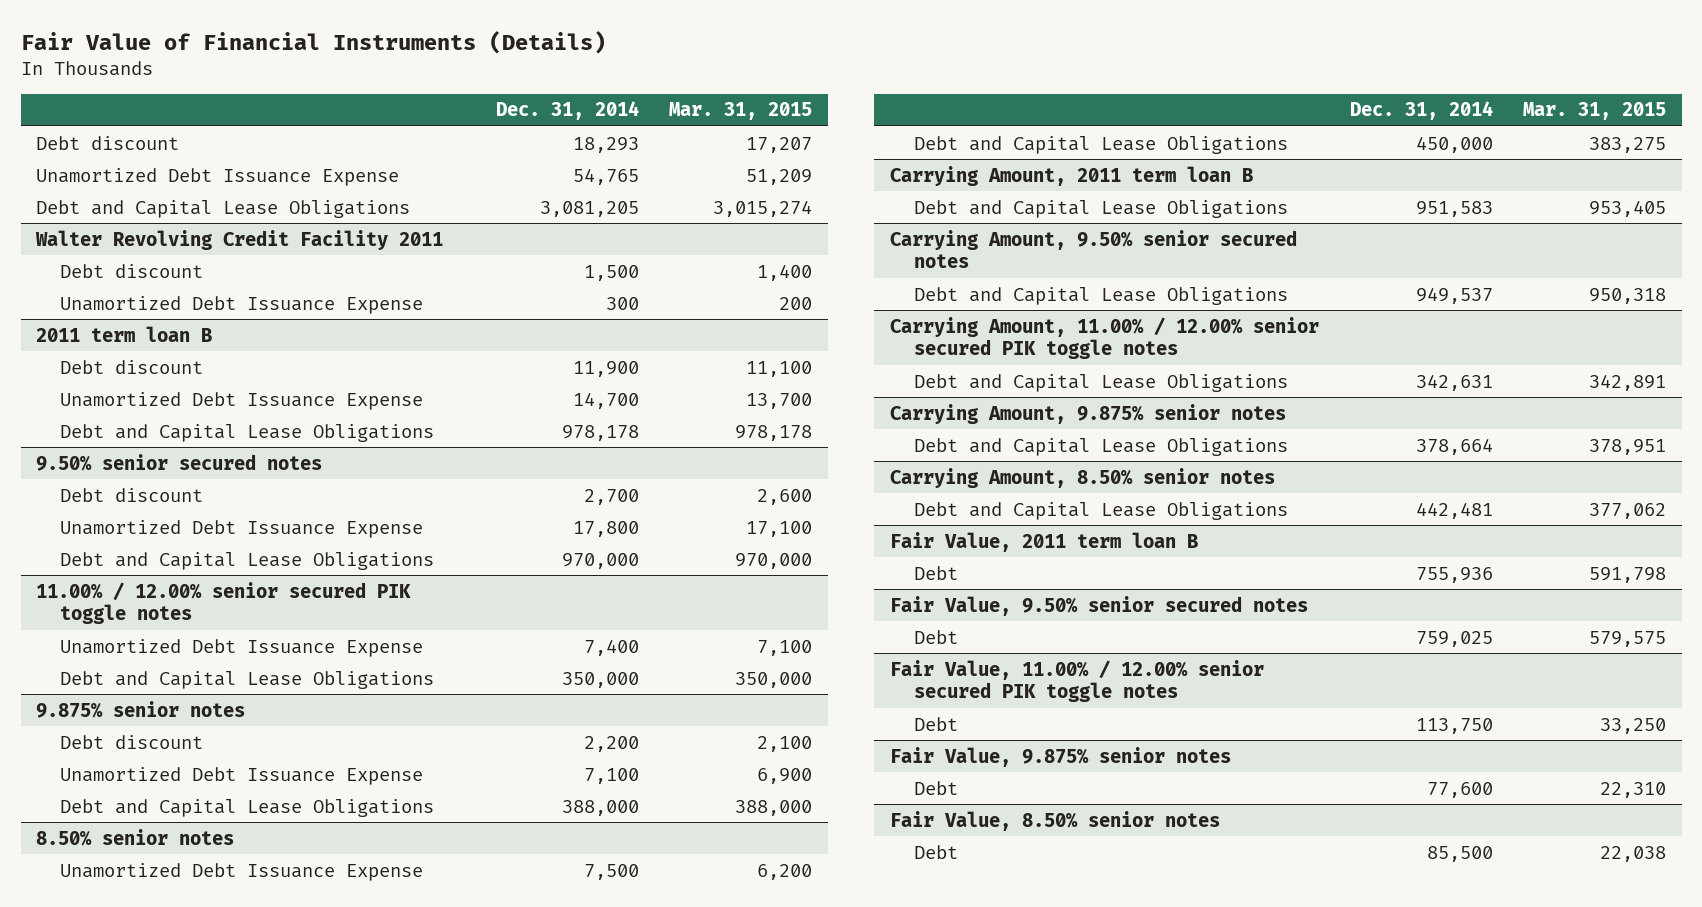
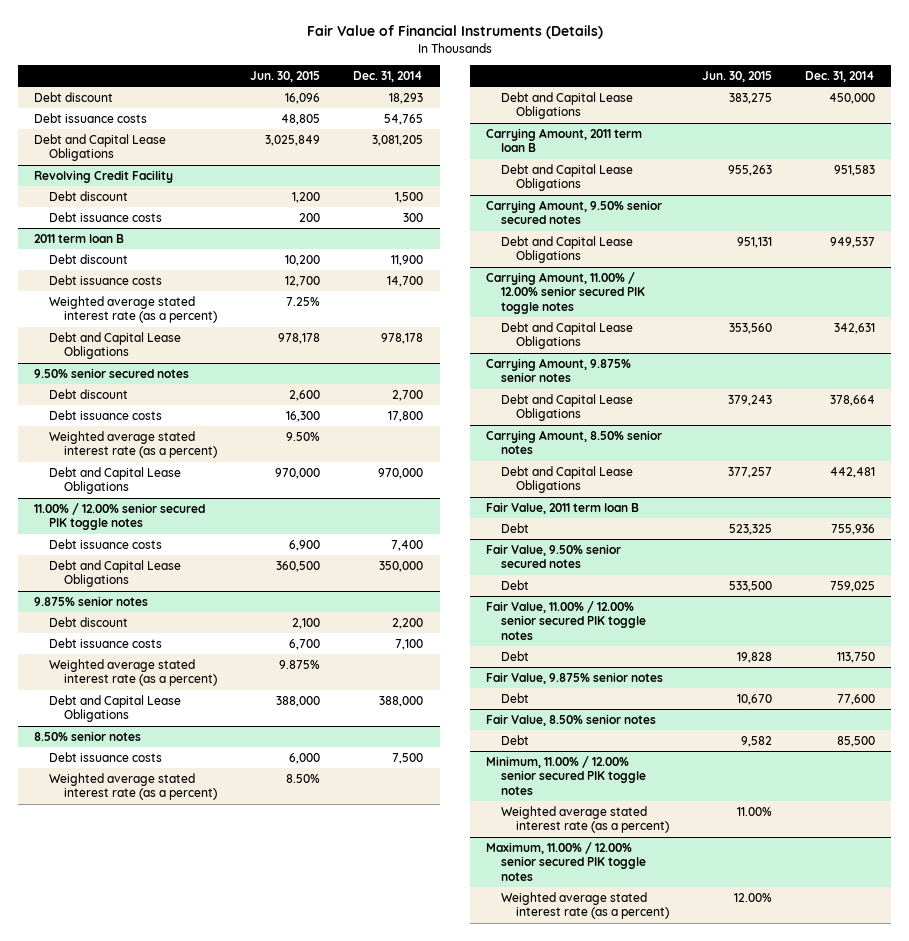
- | Dec. 31, 2014 | Mar. 31, 2015
+ | Jun. 30, 2015 | Dec. 31, 2014
- Unamortized Debt Issuance Expense | 54,765 | 51,209
+ Debt issuance costs | 48,805 | 54,765
- Walter Revolving Credit Facility 2011
+ Revolving Credit Facility
- Unamortized Debt Issuance Expense | 300 | 200
+ Debt issuance costs | 200 | 300
@ 2011 term loan B
- Unamortized Debt Issuance Expense | 14,700 | 13,700
+ Debt issuance costs | 12,700 | 14,700
+ Weighted average stated interest rate (as a percent) | 7.25% |
@ 9.50% senior secured notes
- Unamortized Debt Issuance Expense | 17,800 | 17,100
+ Debt issuance costs | 16,300 | 17,800
+ Weighted average stated interest rate (as a percent) | 9.50% |
@ 11.00% / 12.00% senior secured PIK toggle notes
- Unamortized Debt Issuance Expense | 7,400 | 7,100
+ Debt issuance costs | 6,900 | 7,400
@ 9.875% senior notes
- Unamortized Debt Issuance Expense | 7,100 | 6,900
+ Debt issuance costs | 6,700 | 7,100
+ Weighted average stated interest rate (as a percent) | 9.875% |
@ 8.50% senior notes
- Unamortized Debt Issuance Expense | 7,500 | 6,200
+ Debt issuance costs | 6,000 | 7,500
+ Weighted average stated interest rate (as a percent) | 8.50% |
+ Minimum, 11.00% / 12.00% senior secured PIK toggle notes
+ Weighted average stated interest rate (as a percent) | 11.00% |
+ Maximum, 11.00% / 12.00% senior secured PIK toggle notes
+ Weighted average stated interest rate (as a percent) | 12.00% |

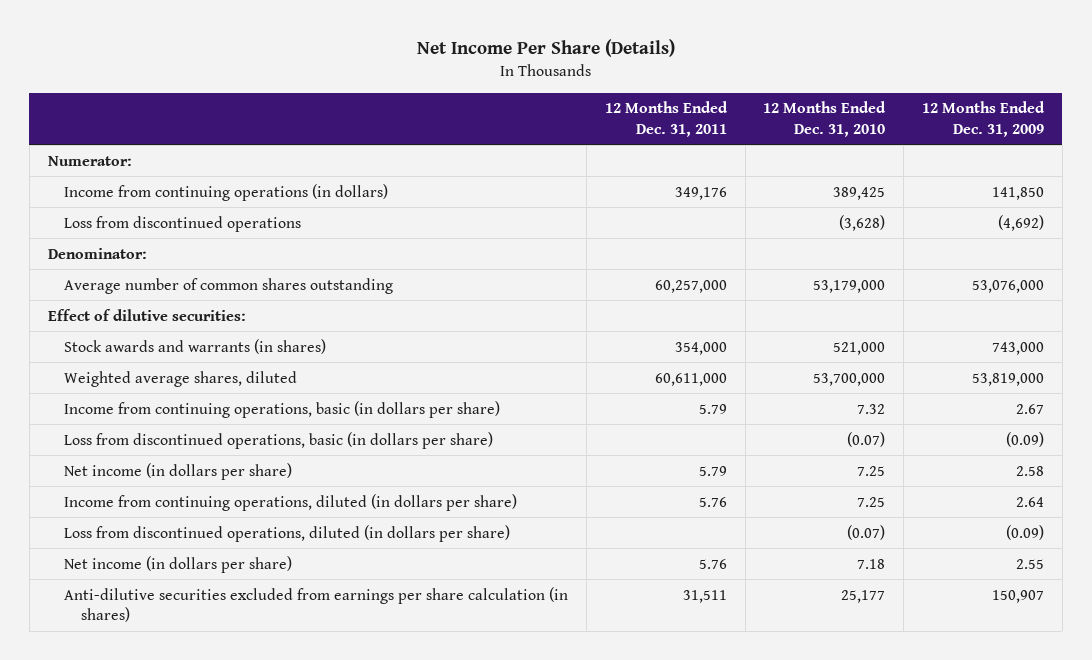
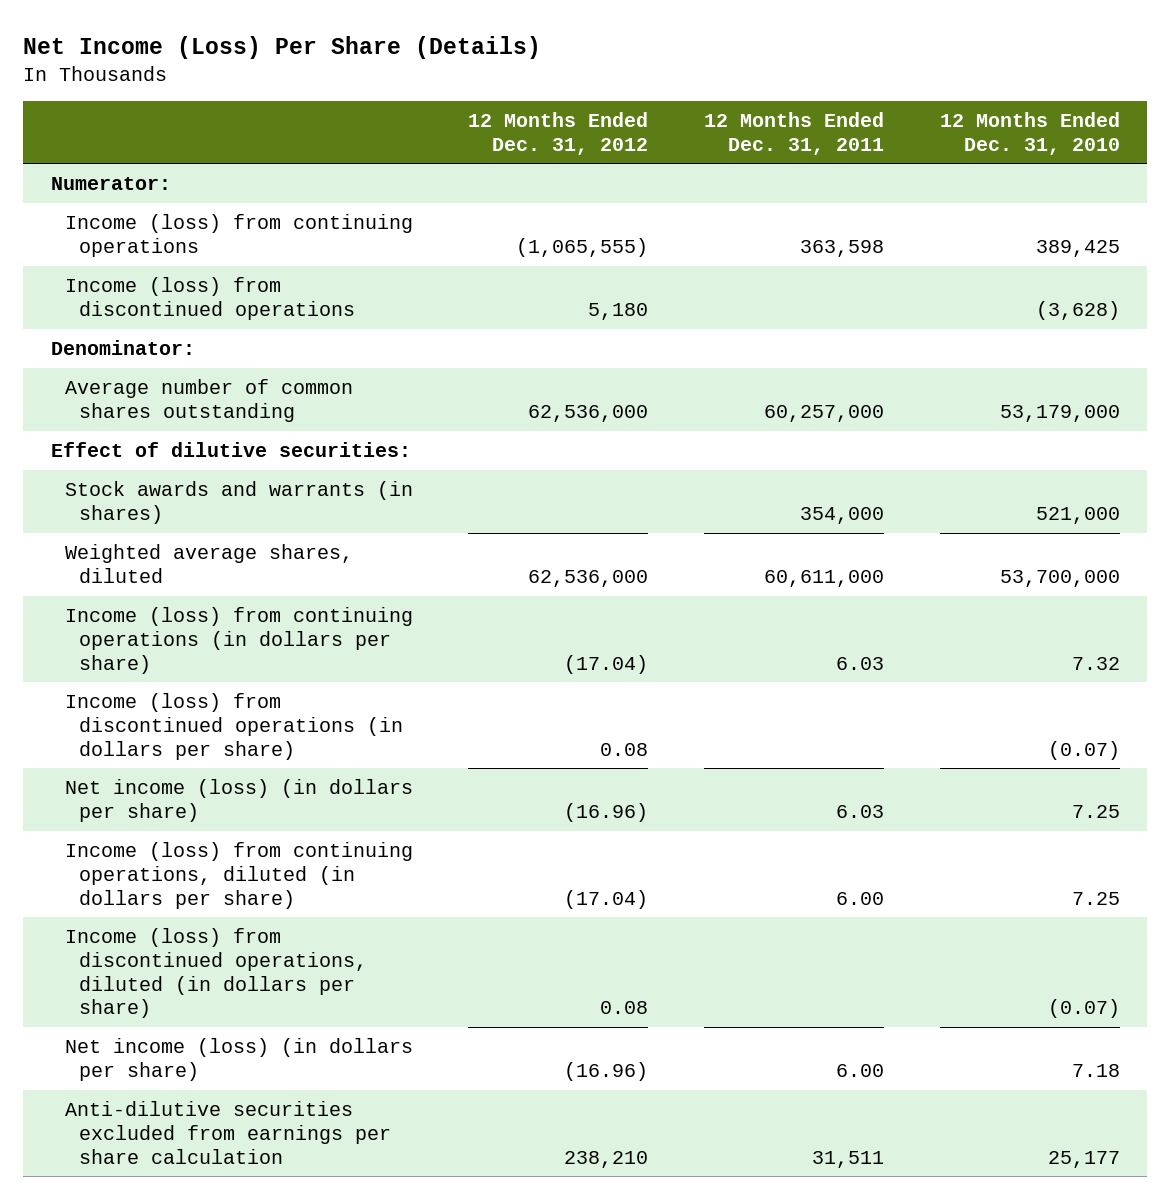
- Net Income Per Share (Details)
+ Net Income (Loss) Per Share (Details)
- | 12 Months Ended Dec. 31, 2011 | 12 Months Ended Dec. 31, 2010 | 12 Months Ended Dec. 31, 2009
+ | 12 Months Ended Dec. 31, 2012 | 12 Months Ended Dec. 31, 2011 | 12 Months Ended Dec. 31, 2010
- Income from continuing operations (in dollars) | 349,176 | 389,425 | 141,850
- Loss from discontinued operations | | (3,628) | (4,692)
+ Income (loss) from continuing operations | (1,065,555) | 363,598 | 389,425
+ Income (loss) from discontinued operations | 5,180 | | (3,628)
- Income from continuing operations, basic (in dollars per share) | 5.79 | 7.32 | 2.67
- Loss from discontinued operations, basic (in dollars per share) | | (0.07) | (0.09)
- Net income (in dollars per share) | 5.79 | 7.25 | 2.58
- Income from continuing operations, diluted (in dollars per share) | 5.76 | 7.25 | 2.64
- Loss from discontinued operations, diluted (in dollars per share) | | (0.07) | (0.09)
- Net income (in dollars per share) | 5.76 | 7.18 | 2.55
- Anti-dilutive securities excluded from earnings per share calculation (in shares) | 31,511 | 25,177 | 150,907
+ Income (loss) from continuing operations (in dollars per share) | (17.04) | 6.03 | 7.32
+ Income (loss) from discontinued operations (in dollars per share) | 0.08 | | (0.07)
+ Net income (loss) (in dollars per share) | (16.96) | 6.03 | 7.25
+ Income (loss) from continuing operations, diluted (in dollars per share) | (17.04) | 6.00 | 7.25
+ Income (loss) from discontinued operations, diluted (in dollars per share) | 0.08 | | (0.07)
+ Net income (loss) (in dollars per share) | (16.96) | 6.00 | 7.18
+ Anti-dilutive securities excluded from earnings per share calculation | 238,210 | 31,511 | 25,177

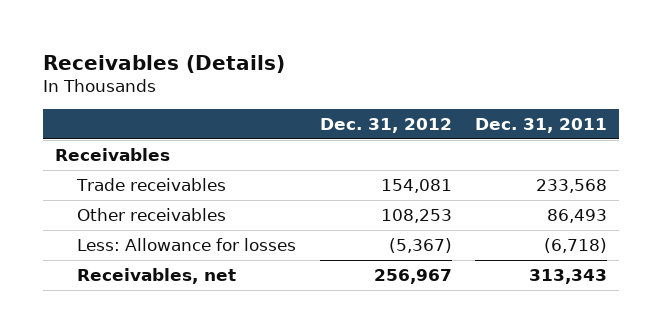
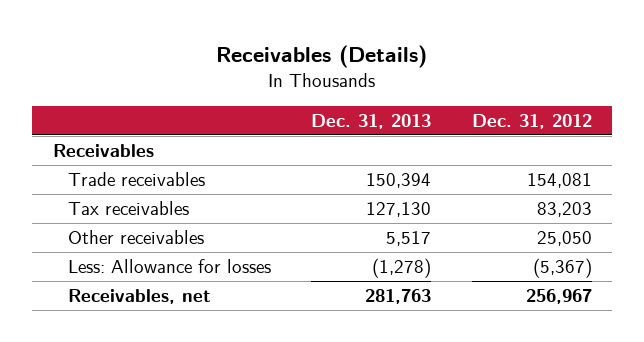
- | Dec. 31, 2012 | Dec. 31, 2011
+ | Dec. 31, 2013 | Dec. 31, 2012
- Other receivables | 108,253 | 86,493
+ Tax receivables | 127,130 | 83,203
+ Other receivables | 5,517 | 25,050

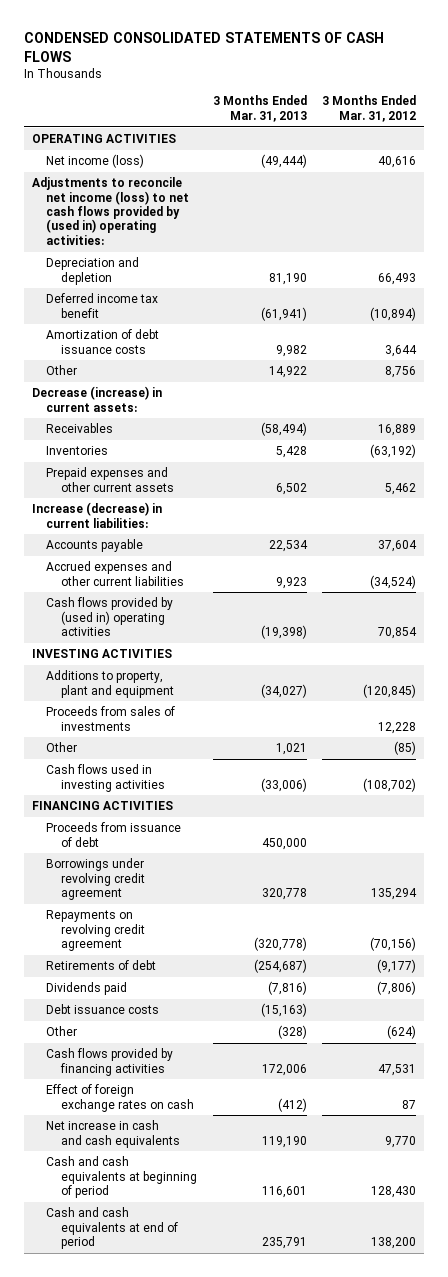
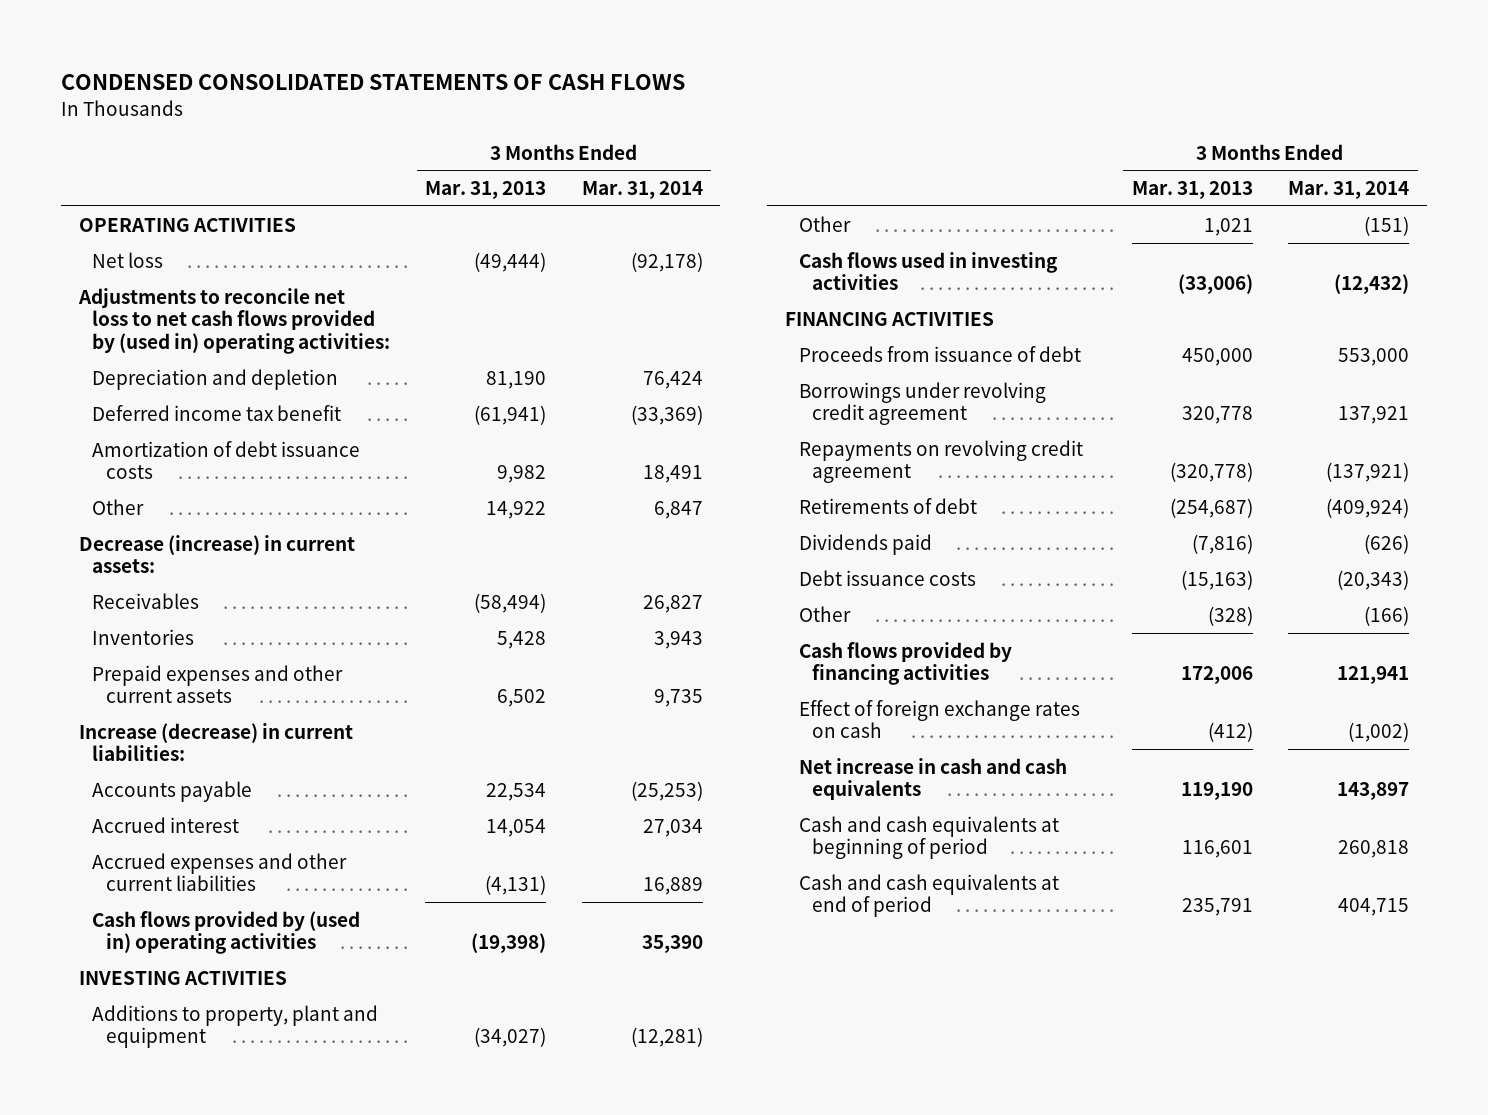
- | 3 Months Ended Mar. 31, 2013 | 3 Months Ended Mar. 31, 2012
+ | 3 Months Ended Mar. 31, 2013 | 3 Months Ended Mar. 31, 2014
- Net income (loss) | (49,444) | 40,616
- Adjustments to reconcile net income (loss) to net cash flows provided by (used in) operating activities:
+ Net loss | (49,444) | (92,178)
+ Adjustments to reconcile net loss to net cash flows provided by (used in) operating activities:
- Accrued expenses and other current liabilities | 9,923 | (34,524)
+ Accrued interest | 14,054 | 27,034
+ Accrued expenses and other current liabilities | (4,131) | 16,889
- Proceeds from sales of investments | | 12,228

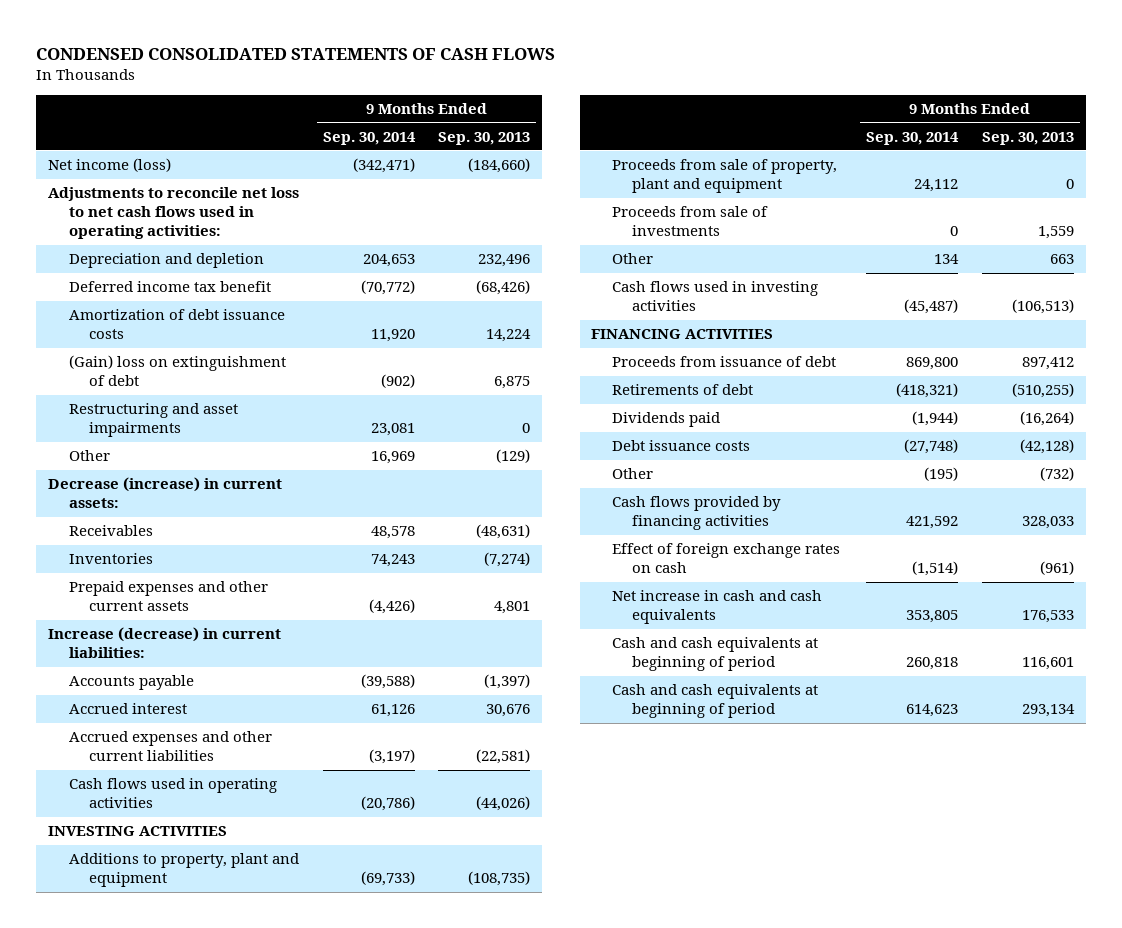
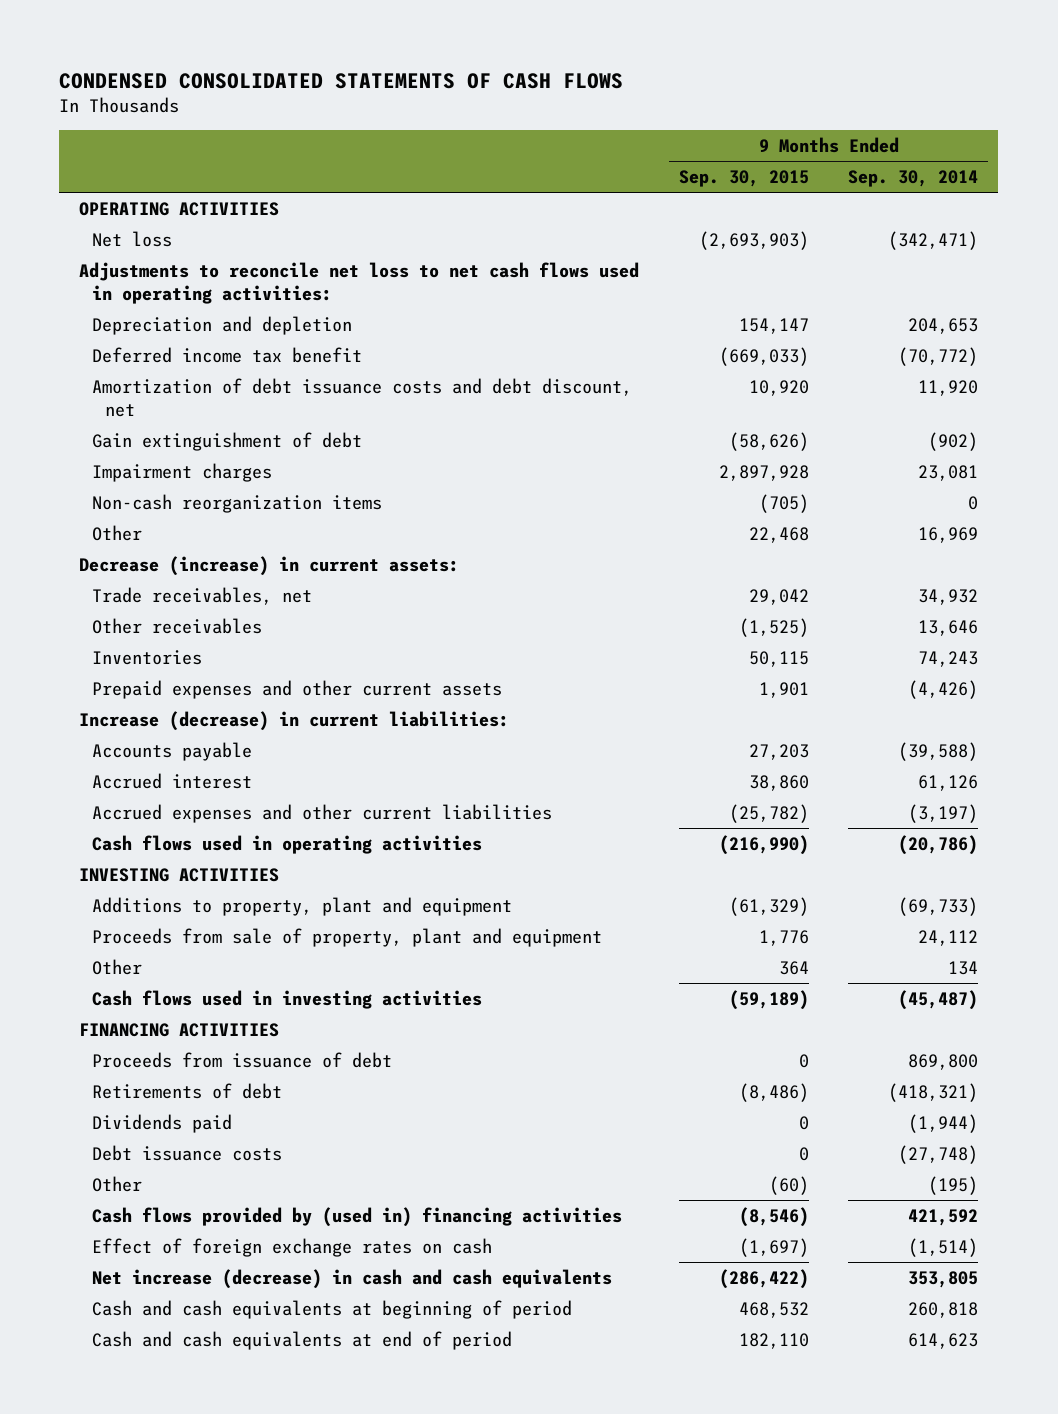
- | 9 Months Ended Sep. 30, 2014 | 9 Months Ended Sep. 30, 2013
+ | 9 Months Ended Sep. 30, 2015 | 9 Months Ended Sep. 30, 2014
- Net income (loss) | (342,471) | (184,660)
+ OPERATING ACTIVITIES
+ Net loss | (2,693,903) | (342,471)
- Amortization of debt issuance costs | 11,920 | 14,224
- (Gain) loss on extinguishment of debt | (902) | 6,875
- Restructuring and asset impairments | 23,081 | 0
+ Amortization of debt issuance costs and debt discount, net | 10,920 | 11,920
+ Gain extinguishment of debt | (58,626) | (902)
+ Impairment charges | 2,897,928 | 23,081
+ Non-cash reorganization items | (705) | 0
- Receivables | 48,578 | (48,631)
+ Trade receivables, net | 29,042 | 34,932
+ Other receivables | (1,525) | 13,646
- Proceeds from sale of investments | 0 | 1,559
- Cash flows provided by financing activities | 421,592 | 328,033
+ Cash flows provided by (used in) financing activities | (8,546) | 421,592
- Net increase in cash and cash equivalents | 353,805 | 176,533
+ Net increase (decrease) in cash and cash equivalents | (286,422) | 353,805
- Cash and cash equivalents at beginning of period | 614,623 | 293,134
+ Cash and cash equivalents at end of period | 182,110 | 614,623

